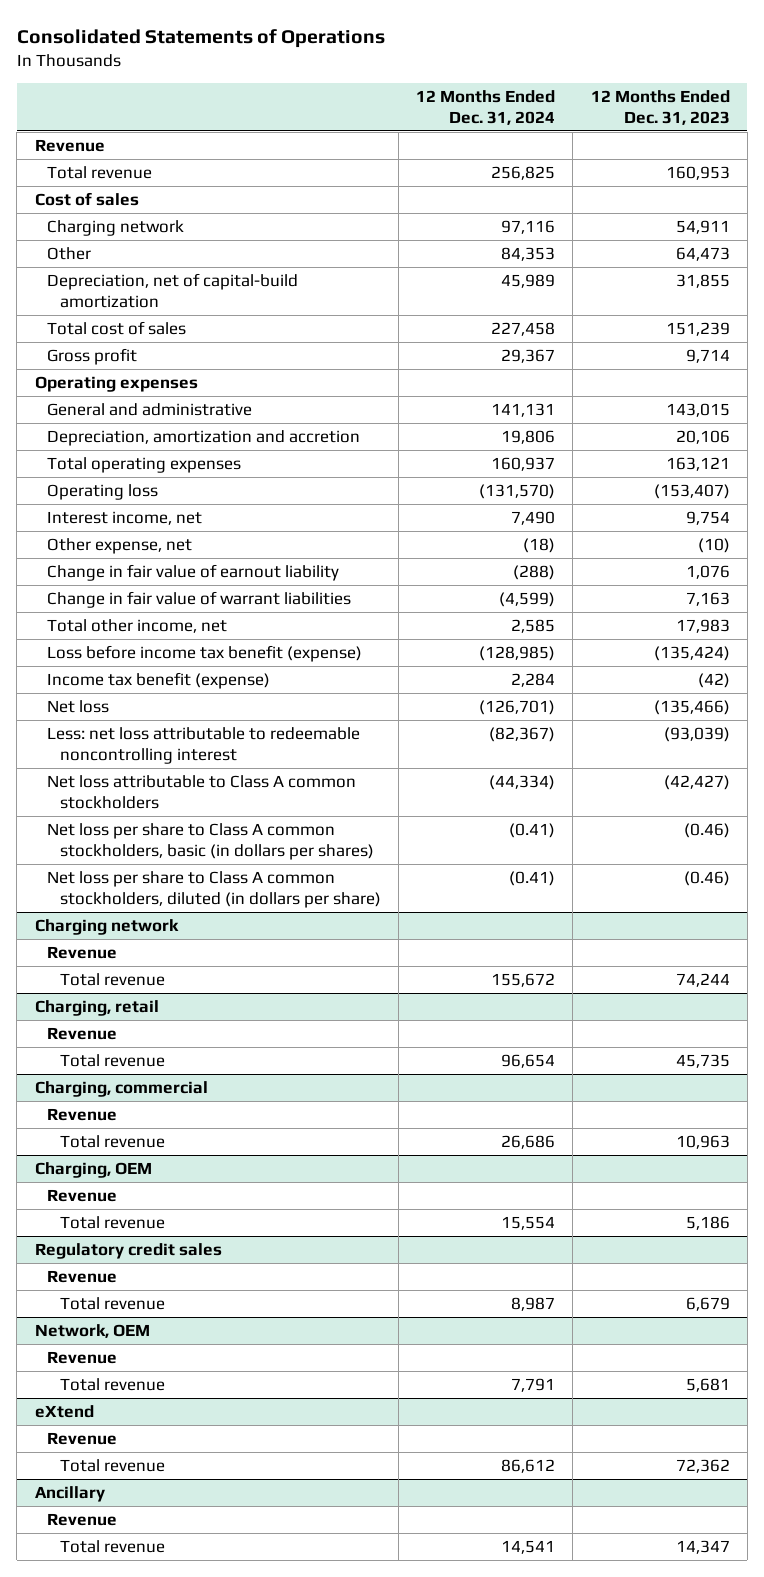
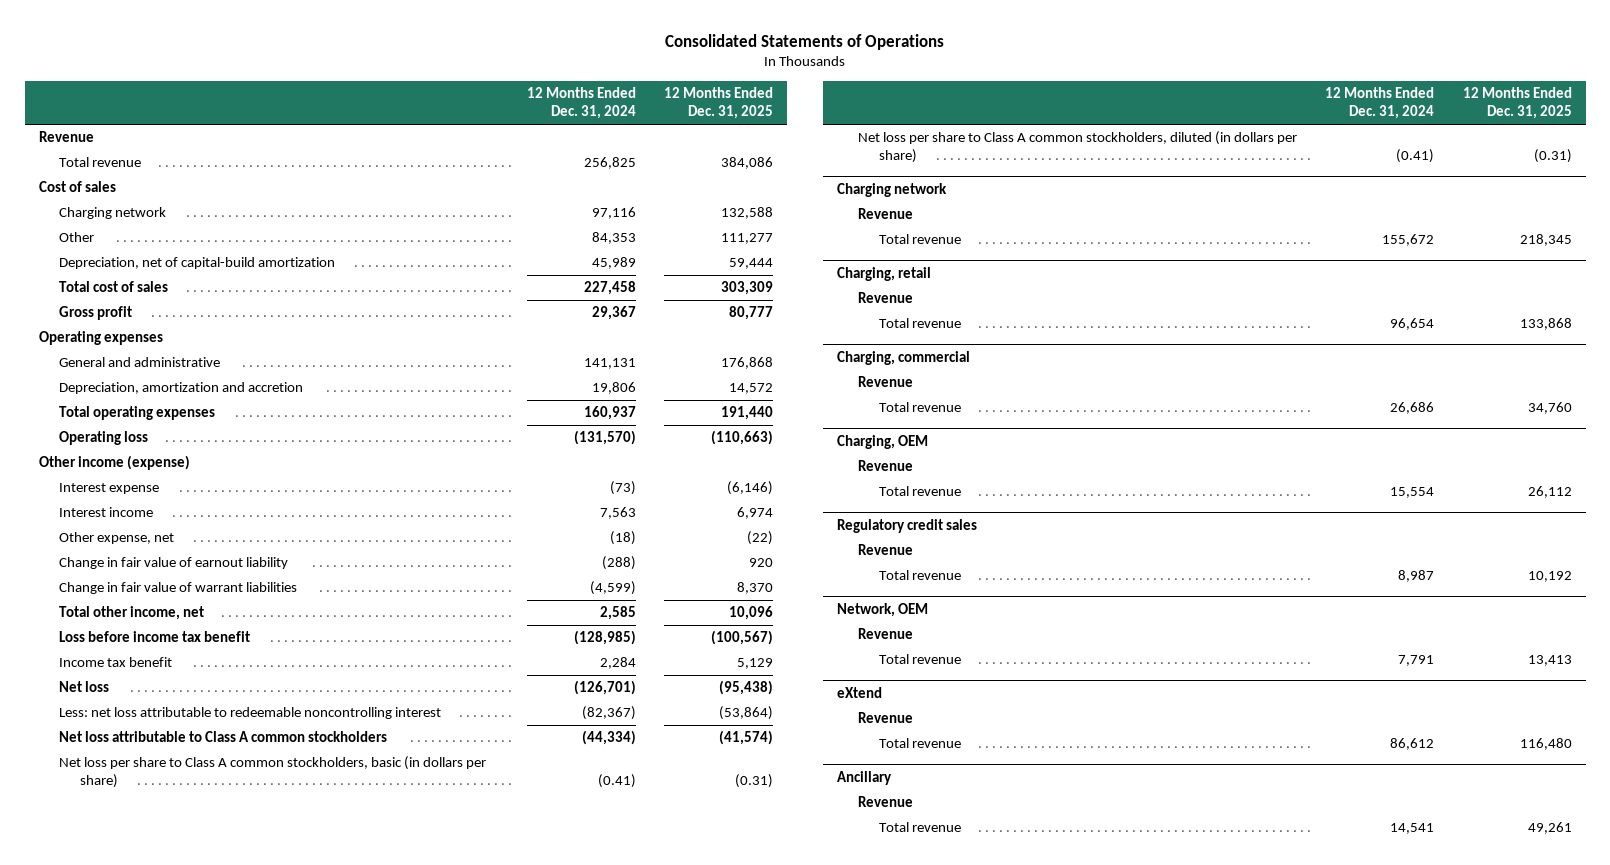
- | 12 Months Ended Dec. 31, 2024 | 12 Months Ended Dec. 31, 2023
+ | 12 Months Ended Dec. 31, 2024 | 12 Months Ended Dec. 31, 2025
- Interest income, net | 7,490 | 9,754
+ Other income (expense)
+ Interest expense | (73) | (6,146)
+ Interest income | 7,563 | 6,974
- Loss before income tax benefit (expense) | (128,985) | (135,424)
- Income tax benefit (expense) | 2,284 | (42)
+ Loss before income tax benefit | (128,985) | (100,567)
+ Income tax benefit | 2,284 | 5,129
- Net loss per share to Class A common stockholders, basic (in dollars per shares) | (0.41) | (0.46)
+ Net loss per share to Class A common stockholders, basic (in dollars per share) | (0.41) | (0.31)

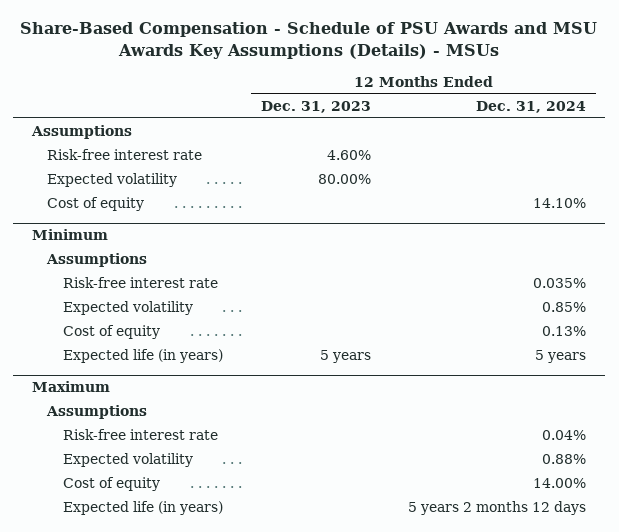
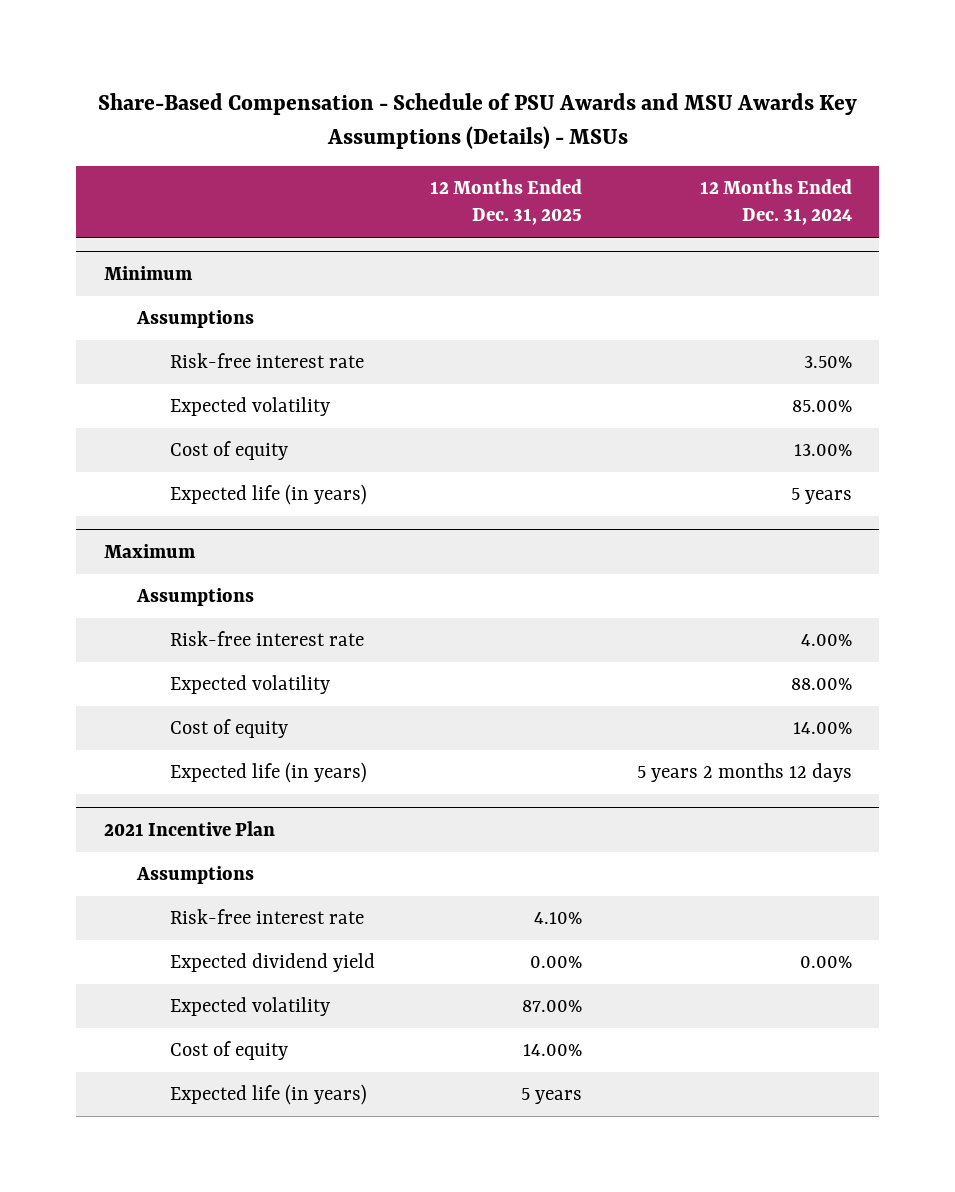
- | 12 Months Ended Dec. 31, 2023 | 12 Months Ended Dec. 31, 2024
+ | 12 Months Ended Dec. 31, 2025 | 12 Months Ended Dec. 31, 2024
- Assumptions
- Risk-free interest rate | 4.60% |
- Expected volatility | 80.00% |
- Cost of equity | | 14.10%
@ Minimum
- Risk-free interest rate | | 0.035%
- Expected volatility | | 0.85%
- Cost of equity | | 0.13%
+ Risk-free interest rate | | 3.50%
+ Expected volatility | | 85.00%
+ Cost of equity | | 13.00%
@ Maximum
- Risk-free interest rate | | 0.04%
- Expected volatility | | 0.88%
+ Risk-free interest rate | | 4.00%
+ Expected volatility | | 88.00%
+ 2021 Incentive Plan
+ Assumptions
+ Risk-free interest rate | 4.10% |
+ Expected dividend yield | 0.00% | 0.00%
+ Expected volatility | 87.00% |
+ Cost of equity | 14.00% |
+ Expected life (in years) | 5 years |

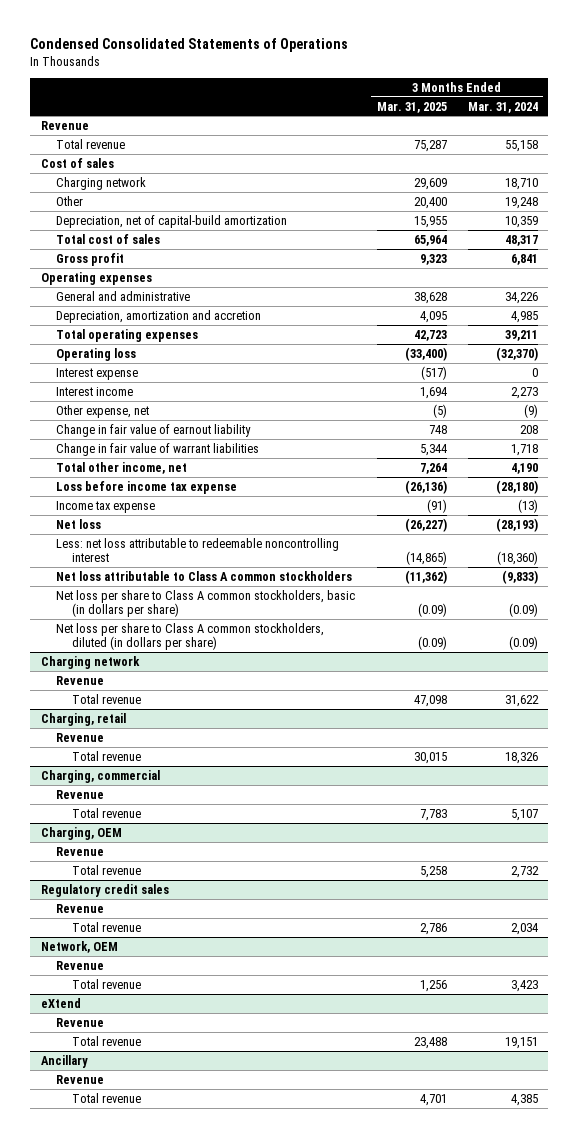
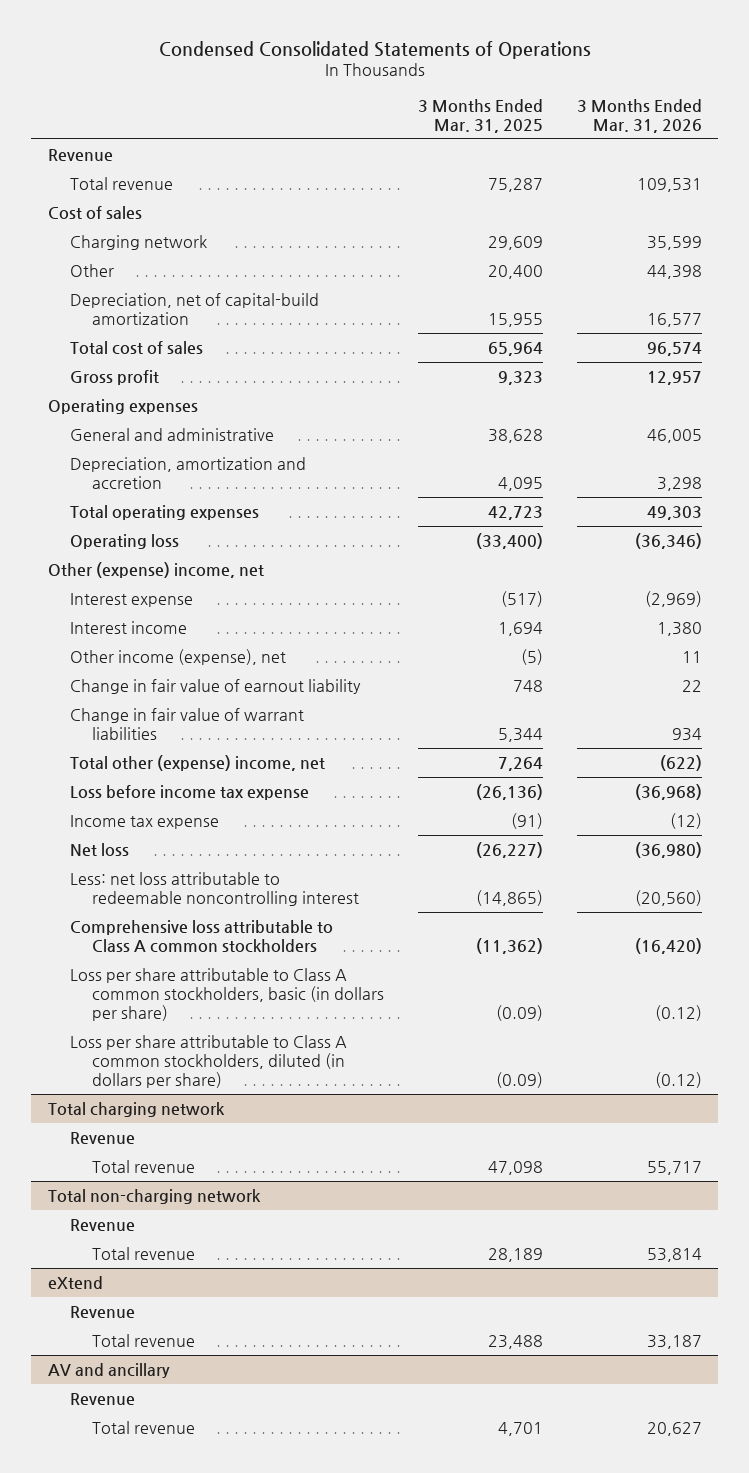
- | 3 Months Ended Mar. 31, 2025 | 3 Months Ended Mar. 31, 2024
+ | 3 Months Ended Mar. 31, 2025 | 3 Months Ended Mar. 31, 2026
+ Other (expense) income, net
- Other expense, net | (5) | (9)
+ Other income (expense), net | (5) | 11
- Total other income, net | 7,264 | 4,190
+ Total other (expense) income, net | 7,264 | (622)
- Net loss attributable to Class A common stockholders | (11,362) | (9,833)
- Net loss per share to Class A common stockholders, basic (in dollars per share) | (0.09) | (0.09)
- Net loss per share to Class A common stockholders, diluted (in dollars per share) | (0.09) | (0.09)
- Charging network
+ Comprehensive loss attributable to Class A common stockholders | (11,362) | (16,420)
+ Loss per share attributable to Class A common stockholders, basic (in dollars per share) | (0.09) | (0.12)
+ Loss per share attributable to Class A common stockholders, diluted (in dollars per share) | (0.09) | (0.12)
+ Total charging network
- Charging, retail
- Revenue
- Total revenue | 30,015 | 18,326
- Charging, commercial
- Revenue
- Total revenue | 7,783 | 5,107
- Charging, OEM
- Revenue
- Total revenue | 5,258 | 2,732
- Regulatory credit sales
- Revenue
- Total revenue | 2,786 | 2,034
- Network, OEM
+ Total non-charging network
- Total revenue | 1,256 | 3,423
+ Total revenue | 28,189 | 53,814
- Ancillary
+ AV and ancillary

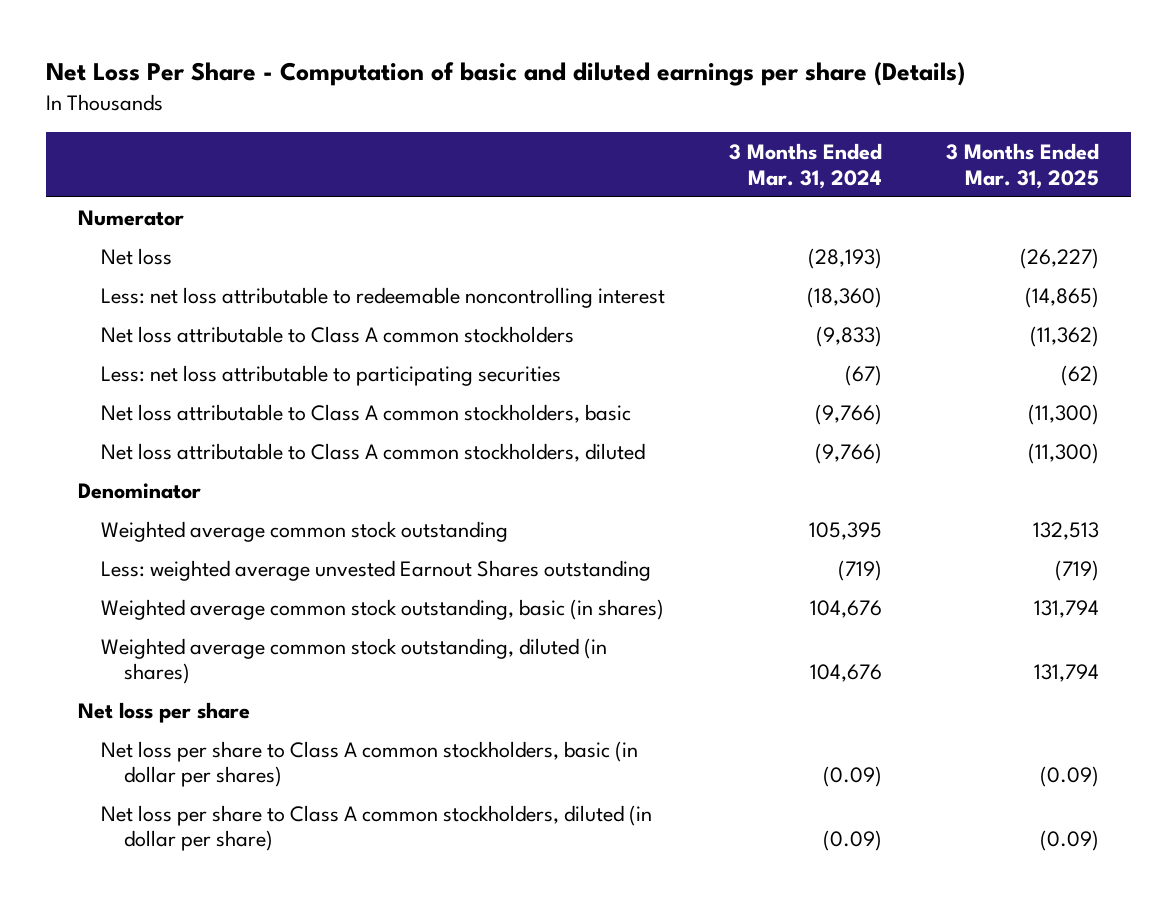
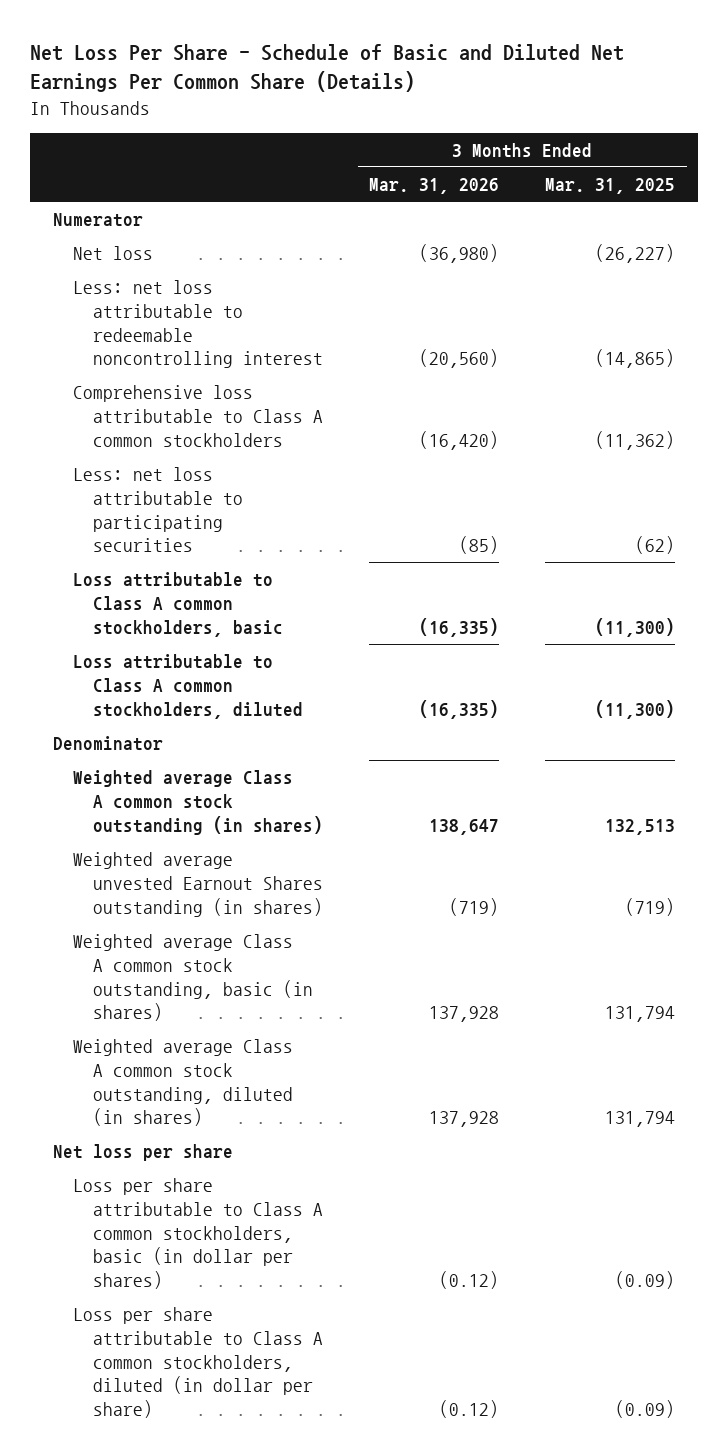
- Net Loss Per Share - Computation of basic and diluted earnings per share (Details)
+ Net Loss Per Share - Schedule of Basic and Diluted Net Earnings Per Common Share (Details)
- | 3 Months Ended Mar. 31, 2024 | 3 Months Ended Mar. 31, 2025
+ | 3 Months Ended Mar. 31, 2026 | 3 Months Ended Mar. 31, 2025
- Net loss attributable to Class A common stockholders | (9,833) | (11,362)
+ Comprehensive loss attributable to Class A common stockholders | (16,420) | (11,362)
- Net loss attributable to Class A common stockholders, basic | (9,766) | (11,300)
- Net loss attributable to Class A common stockholders, diluted | (9,766) | (11,300)
+ Loss attributable to Class A common stockholders, basic | (16,335) | (11,300)
+ Loss attributable to Class A common stockholders, diluted | (16,335) | (11,300)
- Weighted average common stock outstanding | 105,395 | 132,513
- Less: weighted average unvested Earnout Shares outstanding | (719) | (719)
- Weighted average common stock outstanding, basic (in shares) | 104,676 | 131,794
- Weighted average common stock outstanding, diluted (in shares) | 104,676 | 131,794
+ Weighted average Class A common stock outstanding (in shares) | 138,647 | 132,513
+ Weighted average unvested Earnout Shares outstanding (in shares) | (719) | (719)
+ Weighted average Class A common stock outstanding, basic (in shares) | 137,928 | 131,794
+ Weighted average Class A common stock outstanding, diluted (in shares) | 137,928 | 131,794
- Net loss per share to Class A common stockholders, basic (in dollar per shares) | (0.09) | (0.09)
- Net loss per share to Class A common stockholders, diluted (in dollar per share) | (0.09) | (0.09)
+ Loss per share attributable to Class A common stockholders, basic (in dollar per shares) | (0.12) | (0.09)
+ Loss per share attributable to Class A common stockholders, diluted (in dollar per share) | (0.12) | (0.09)

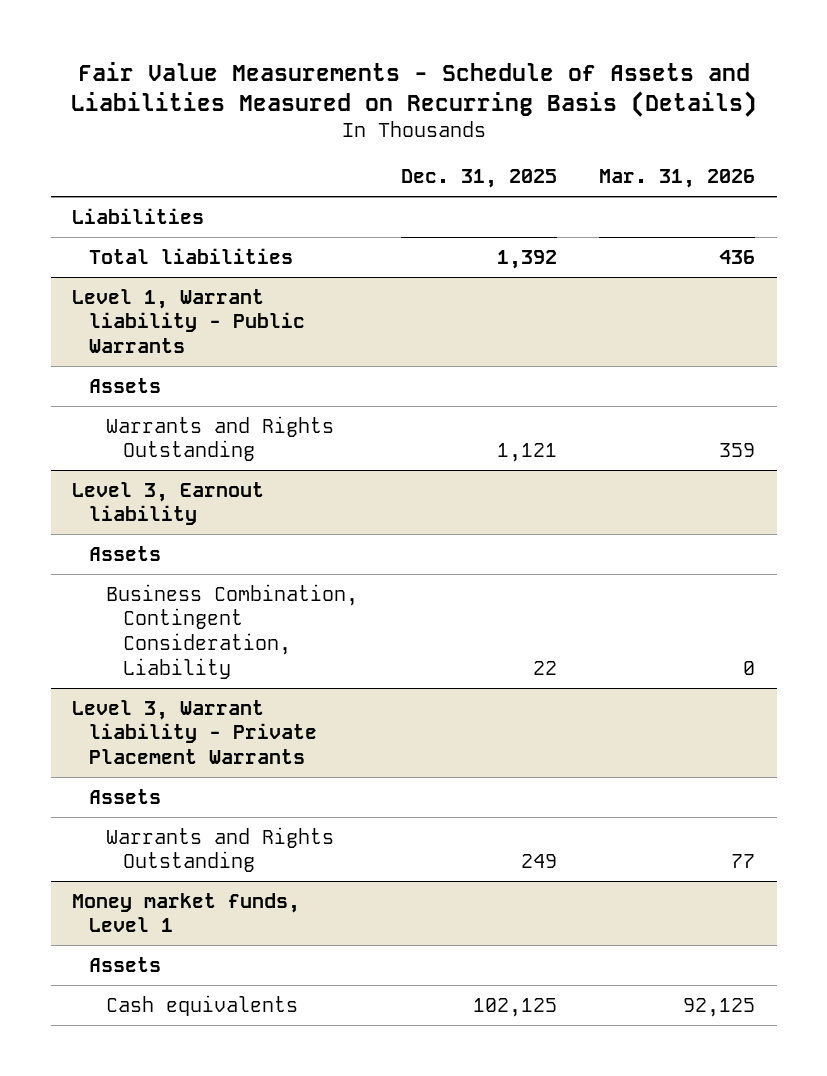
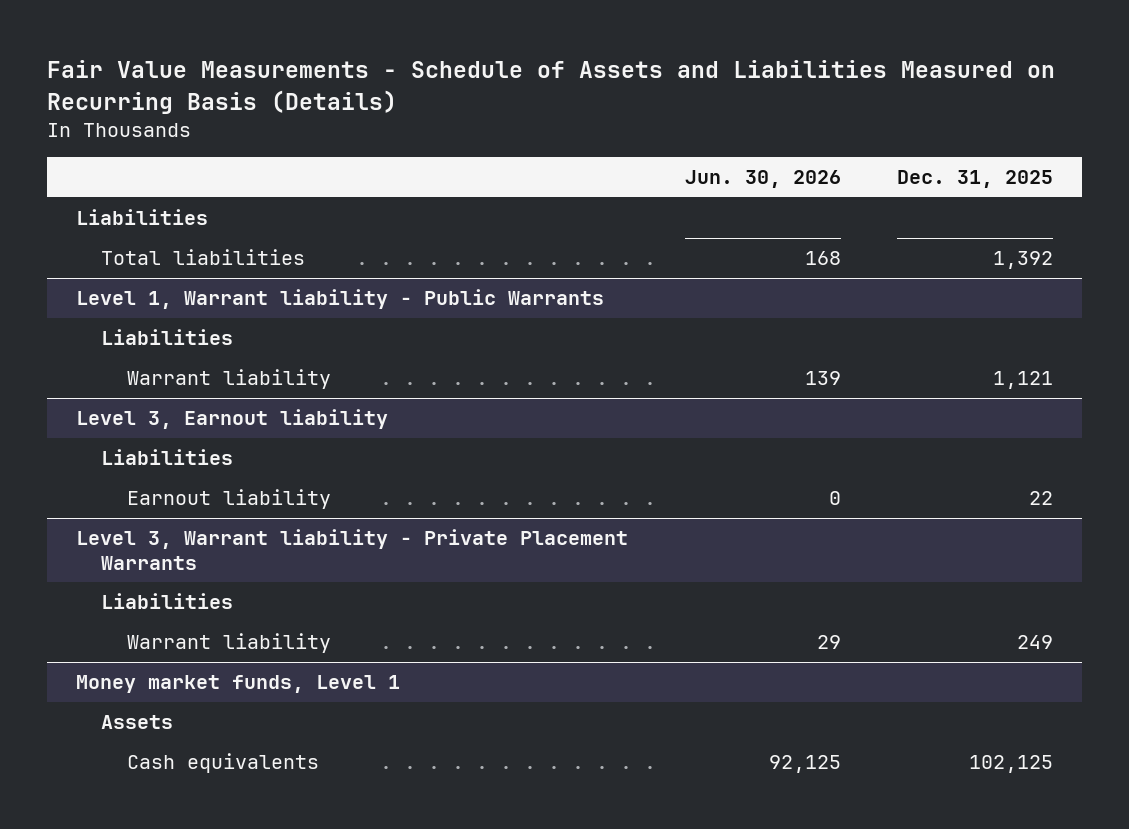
- | Dec. 31, 2025 | Mar. 31, 2026
+ | Jun. 30, 2026 | Dec. 31, 2025
@ Level 1, Warrant liability - Public Warrants
- Assets
- Warrants and Rights Outstanding | 1,121 | 359
+ Liabilities
+ Warrant liability | 139 | 1,121
@ Level 3, Earnout liability
- Assets
- Business Combination, Contingent Consideration, Liability | 22 | 0
+ Liabilities
+ Earnout liability | 0 | 22
@ Level 3, Warrant liability - Private Placement Warrants
- Assets
- Warrants and Rights Outstanding | 249 | 77
+ Liabilities
+ Warrant liability | 29 | 249

